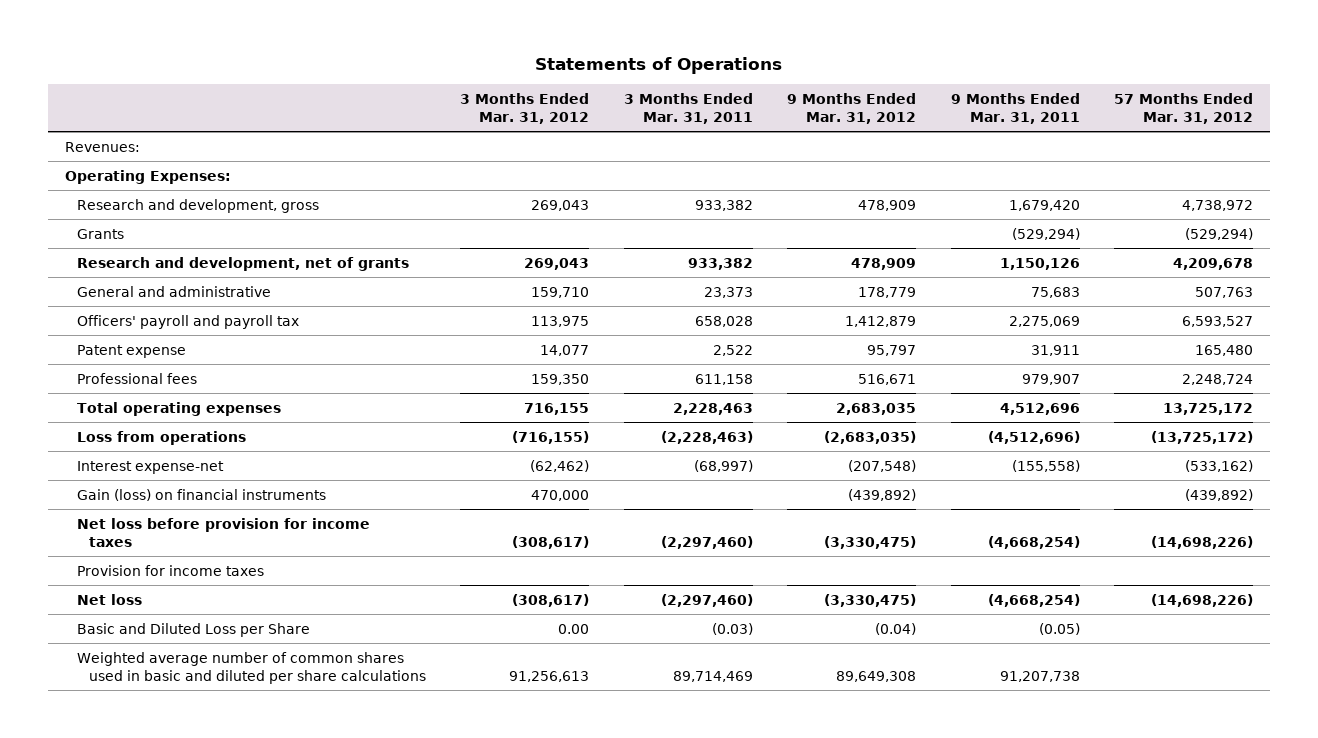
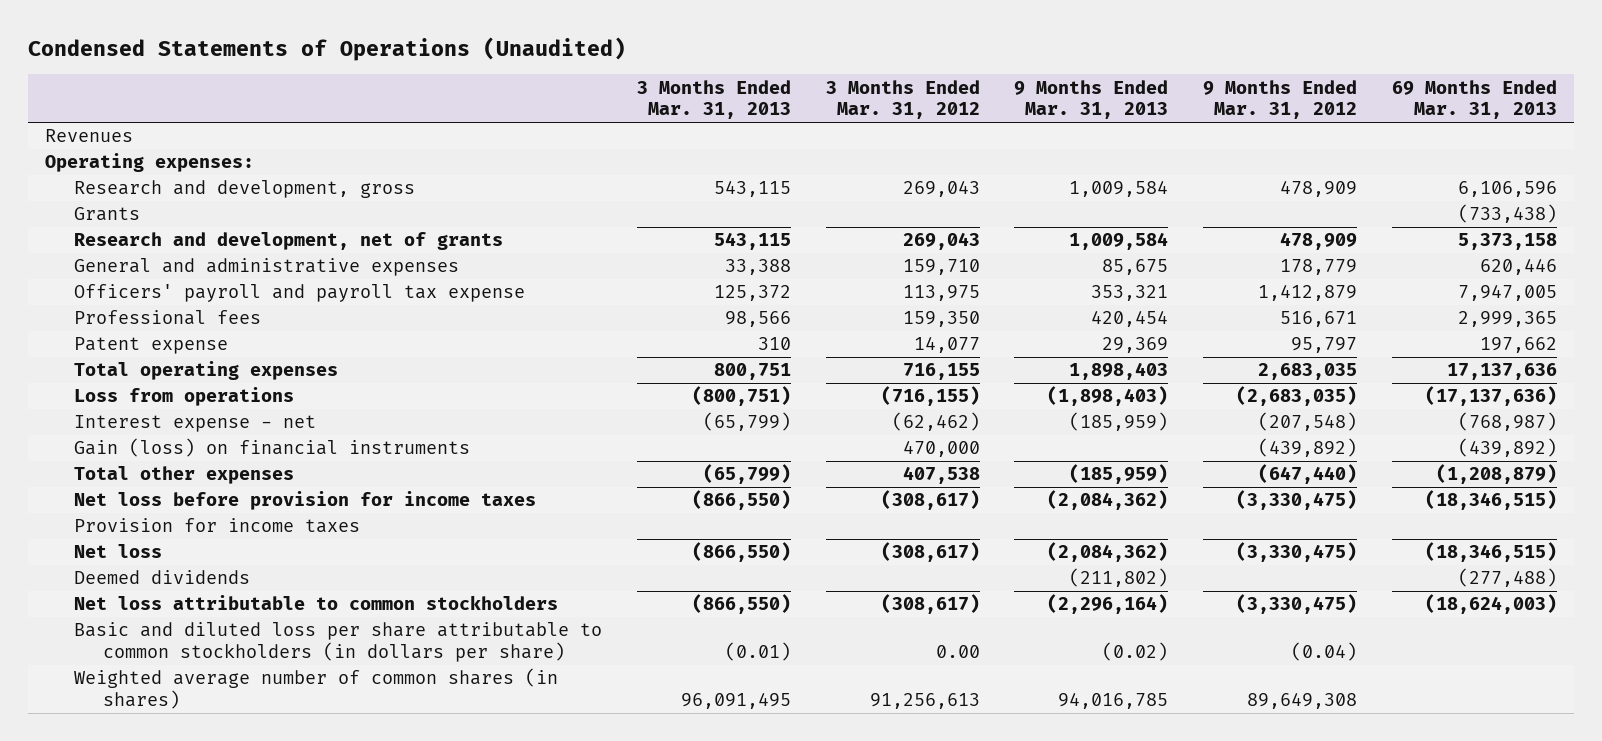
- Statements of Operations
+ Condensed Statements of Operations (Unaudited)
- | 3 Months Ended Mar. 31, 2012 | 3 Months Ended Mar. 31, 2011 | 9 Months Ended Mar. 31, 2012 | 9 Months Ended Mar. 31, 2011 | 57 Months Ended Mar. 31, 2012
+ | 3 Months Ended Mar. 31, 2013 | 3 Months Ended Mar. 31, 2012 | 9 Months Ended Mar. 31, 2013 | 9 Months Ended Mar. 31, 2012 | 69 Months Ended Mar. 31, 2013
- Revenues:
- Operating Expenses:
+ Revenues
+ Operating expenses:
- General and administrative | 159,710 | 23,373 | 178,779 | 75,683 | 507,763
- Officers' payroll and payroll tax | 113,975 | 658,028 | 1,412,879 | 2,275,069 | 6,593,527
+ General and administrative expenses | 33,388 | 159,710 | 85,675 | 178,779 | 620,446
+ Officers' payroll and payroll tax expense | 125,372 | 113,975 | 353,321 | 1,412,879 | 7,947,005
moved down: Patent expense | 310 | 14,077 | 29,369 | 95,797 | 197,662
- Interest expense-net | (62,462) | (68,997) | (207,548) | (155,558) | (533,162)
+ Interest expense - net | (65,799) | (62,462) | (185,959) | (207,548) | (768,987)
+ Total other expenses | (65,799) | 407,538 | (185,959) | (647,440) | (1,208,879)
- Basic and Diluted Loss per Share | 0.00 | (0.03) | (0.04) | (0.05) |
- Weighted average number of common shares used in basic and diluted per share calculations | 91,256,613 | 89,714,469 | 89,649,308 | 91,207,738 |
+ Deemed dividends | | | (211,802) | | (277,488)
+ Net loss attributable to common stockholders | (866,550) | (308,617) | (2,296,164) | (3,330,475) | (18,624,003)
+ Basic and diluted loss per share attributable to common stockholders (in dollars per share) | (0.01) | 0.00 | (0.02) | (0.04) |
+ Weighted average number of common shares (in shares) | 96,091,495 | 91,256,613 | 94,016,785 | 89,649,308 |

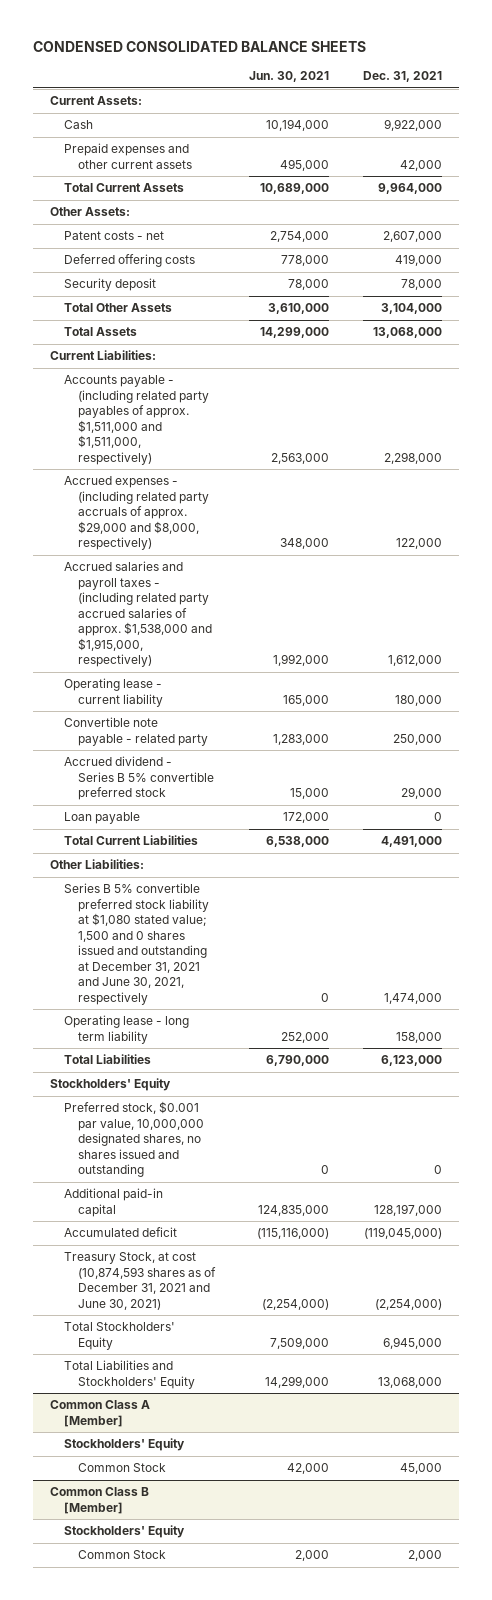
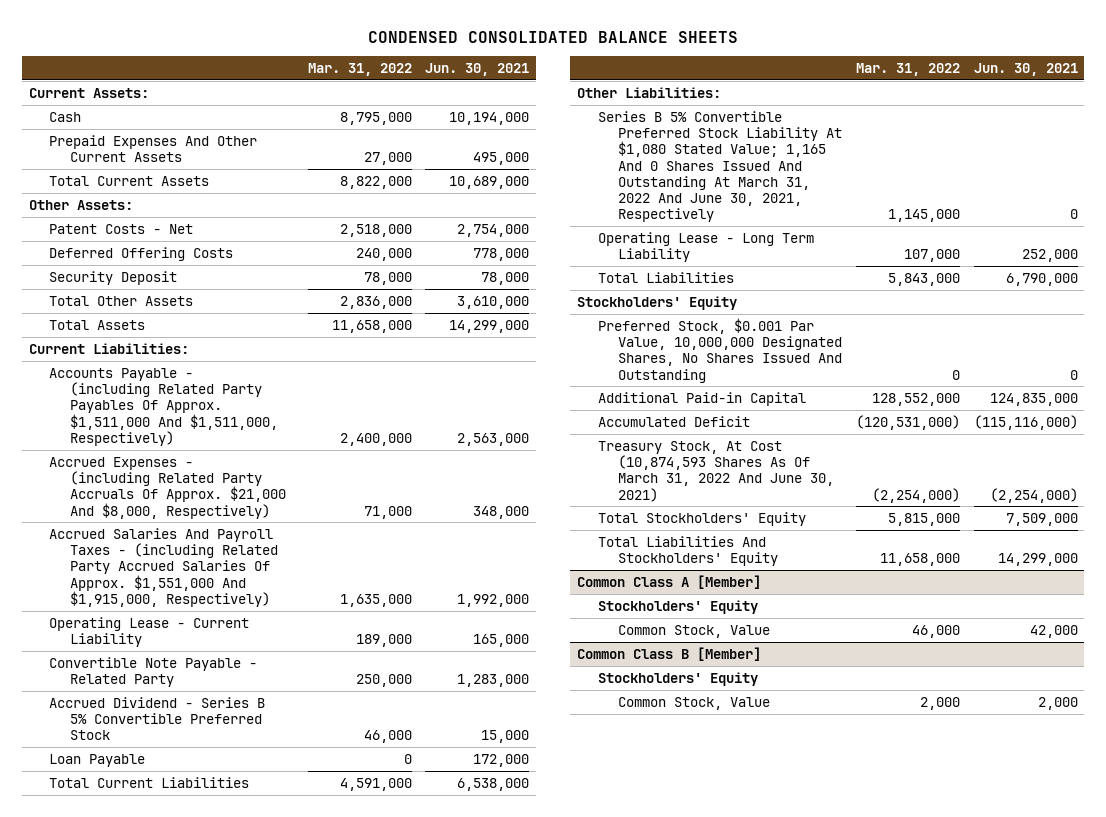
- | Jun. 30, 2021 | Dec. 31, 2021
+ | Mar. 31, 2022 | Jun. 30, 2021
- Prepaid expenses and other current assets | 495,000 | 42,000
+ Prepaid Expenses And Other Current Assets | 27,000 | 495,000
- Patent costs - net | 2,754,000 | 2,607,000
- Deferred offering costs | 778,000 | 419,000
- Security deposit | 78,000 | 78,000
+ Patent Costs - Net | 2,518,000 | 2,754,000
+ Deferred Offering Costs | 240,000 | 778,000
+ Security Deposit | 78,000 | 78,000
- Accounts payable - (including related party payables of approx. $1,511,000 and $1,511,000, respectively) | 2,563,000 | 2,298,000
- Accrued expenses - (including related party accruals of approx. $29,000 and $8,000, respectively) | 348,000 | 122,000
- Accrued salaries and payroll taxes - (including related party accrued salaries of approx. $1,538,000 and $1,915,000, respectively) | 1,992,000 | 1,612,000
- Operating lease - current liability | 165,000 | 180,000
- Convertible note payable - related party | 1,283,000 | 250,000
- Accrued dividend - Series B 5% convertible preferred stock | 15,000 | 29,000
- Loan payable | 172,000 | 0
+ Accounts Payable - (including Related Party Payables Of Approx. $1,511,000 And $1,511,000, Respectively) | 2,400,000 | 2,563,000
+ Accrued Expenses - (including Related Party Accruals Of Approx. $21,000 And $8,000, Respectively) | 71,000 | 348,000
+ Accrued Salaries And Payroll Taxes - (including Related Party Accrued Salaries Of Approx. $1,551,000 And $1,915,000, Respectively) | 1,635,000 | 1,992,000
+ Operating Lease - Current Liability | 189,000 | 165,000
+ Convertible Note Payable - Related Party | 250,000 | 1,283,000
+ Accrued Dividend - Series B 5% Convertible Preferred Stock | 46,000 | 15,000
+ Loan Payable | 0 | 172,000
- Series B 5% convertible preferred stock liability at $1,080 stated value; 1,500 and 0 shares issued and outstanding at December 31, 2021 and June 30, 2021, respectively | 0 | 1,474,000
- Operating lease - long term liability | 252,000 | 158,000
+ Series B 5% Convertible Preferred Stock Liability At $1,080 Stated Value; 1,165 And 0 Shares Issued And Outstanding At March 31, 2022 And June 30, 2021, Respectively | 1,145,000 | 0
+ Operating Lease - Long Term Liability | 107,000 | 252,000
- Preferred stock, $0.001 par value, 10,000,000 designated shares, no shares issued and outstanding | 0 | 0
- Additional paid-in capital | 124,835,000 | 128,197,000
- Accumulated deficit | (115,116,000) | (119,045,000)
- Treasury Stock, at cost (10,874,593 shares as of December 31, 2021 and June 30, 2021) | (2,254,000) | (2,254,000)
+ Preferred Stock, $0.001 Par Value, 10,000,000 Designated Shares, No Shares Issued And Outstanding | 0 | 0
+ Additional Paid-in Capital | 128,552,000 | 124,835,000
+ Accumulated Deficit | (120,531,000) | (115,116,000)
+ Treasury Stock, At Cost (10,874,593 Shares As Of March 31, 2022 And June 30, 2021) | (2,254,000) | (2,254,000)
- Total Liabilities and Stockholders' Equity | 14,299,000 | 13,068,000
+ Total Liabilities And Stockholders' Equity | 11,658,000 | 14,299,000
@ Common Class A [Member]
- Common Stock | 42,000 | 45,000
+ Common Stock, Value | 46,000 | 42,000
@ Common Class B [Member]
- Common Stock | 2,000 | 2,000
+ Common Stock, Value | 2,000 | 2,000

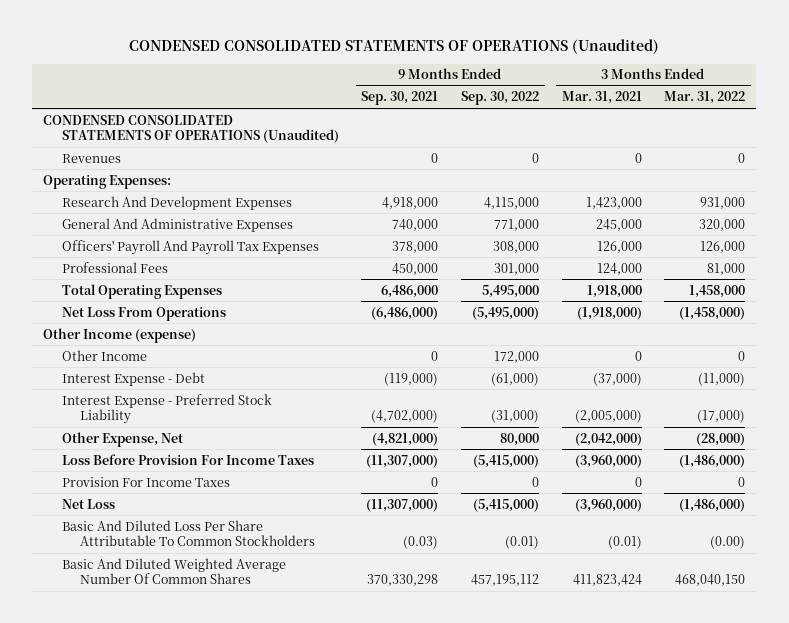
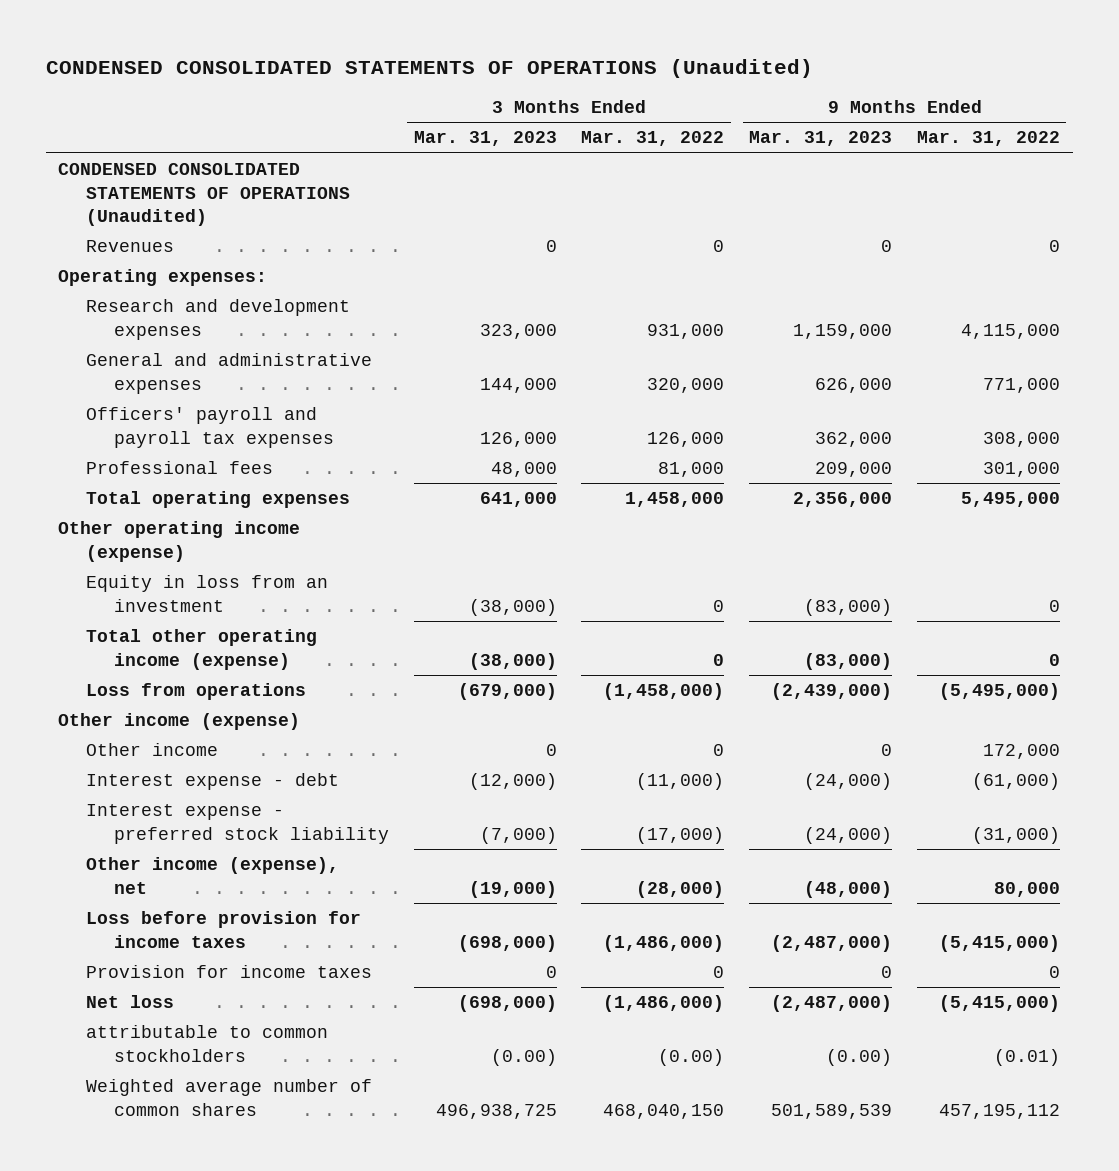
- | 9 Months Ended Sep. 30, 2021 | 9 Months Ended Sep. 30, 2022 | 3 Months Ended Mar. 31, 2021 | 3 Months Ended Mar. 31, 2022
+ | 3 Months Ended Mar. 31, 2023 | 3 Months Ended Mar. 31, 2022 | 9 Months Ended Mar. 31, 2023 | 9 Months Ended Mar. 31, 2022
- Operating Expenses:
- Research And Development Expenses | 4,918,000 | 4,115,000 | 1,423,000 | 931,000
- General And Administrative Expenses | 740,000 | 771,000 | 245,000 | 320,000
- Officers' Payroll And Payroll Tax Expenses | 378,000 | 308,000 | 126,000 | 126,000
- Professional Fees | 450,000 | 301,000 | 124,000 | 81,000
- Total Operating Expenses | 6,486,000 | 5,495,000 | 1,918,000 | 1,458,000
- Net Loss From Operations | (6,486,000) | (5,495,000) | (1,918,000) | (1,458,000)
- Other Income (expense)
- Other Income | 0 | 172,000 | 0 | 0
- Interest Expense - Debt | (119,000) | (61,000) | (37,000) | (11,000)
- Interest Expense - Preferred Stock Liability | (4,702,000) | (31,000) | (2,005,000) | (17,000)
- Other Expense, Net | (4,821,000) | 80,000 | (2,042,000) | (28,000)
- Loss Before Provision For Income Taxes | (11,307,000) | (5,415,000) | (3,960,000) | (1,486,000)
- Provision For Income Taxes | 0 | 0 | 0 | 0
- Net Loss | (11,307,000) | (5,415,000) | (3,960,000) | (1,486,000)
- Basic And Diluted Loss Per Share Attributable To Common Stockholders | (0.03) | (0.01) | (0.01) | (0.00)
- Basic And Diluted Weighted Average Number Of Common Shares | 370,330,298 | 457,195,112 | 411,823,424 | 468,040,150
+ Operating expenses:
+ Research and development expenses | 323,000 | 931,000 | 1,159,000 | 4,115,000
+ General and administrative expenses | 144,000 | 320,000 | 626,000 | 771,000
+ Officers' payroll and payroll tax expenses | 126,000 | 126,000 | 362,000 | 308,000
+ Professional fees | 48,000 | 81,000 | 209,000 | 301,000
+ Total operating expenses | 641,000 | 1,458,000 | 2,356,000 | 5,495,000
+ Other operating income (expense)
+ Equity in loss from an investment | (38,000) | 0 | (83,000) | 0
+ Total other operating income (expense) | (38,000) | 0 | (83,000) | 0
+ Loss from operations | (679,000) | (1,458,000) | (2,439,000) | (5,495,000)
+ Other income (expense)
+ Other income | 0 | 0 | 0 | 172,000
+ Interest expense - debt | (12,000) | (11,000) | (24,000) | (61,000)
+ Interest expense - preferred stock liability | (7,000) | (17,000) | (24,000) | (31,000)
+ Other income (expense), net | (19,000) | (28,000) | (48,000) | 80,000
+ Loss before provision for income taxes | (698,000) | (1,486,000) | (2,487,000) | (5,415,000)
+ Provision for income taxes | 0 | 0 | 0 | 0
+ Net loss | (698,000) | (1,486,000) | (2,487,000) | (5,415,000)
+ attributable to common stockholders | (0.00) | (0.00) | (0.00) | (0.01)
+ Weighted average number of common shares | 496,938,725 | 468,040,150 | 501,589,539 | 457,195,112

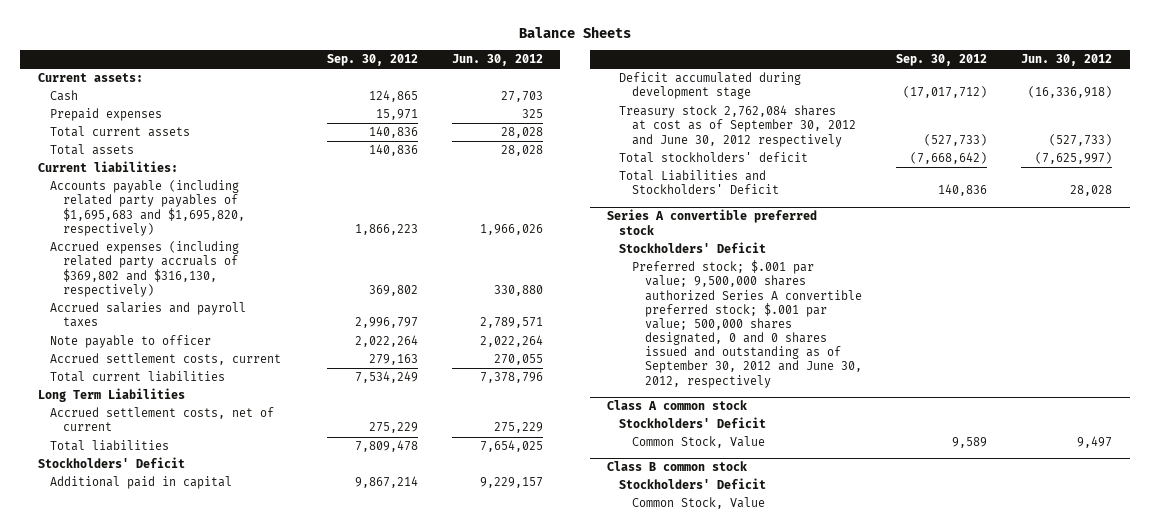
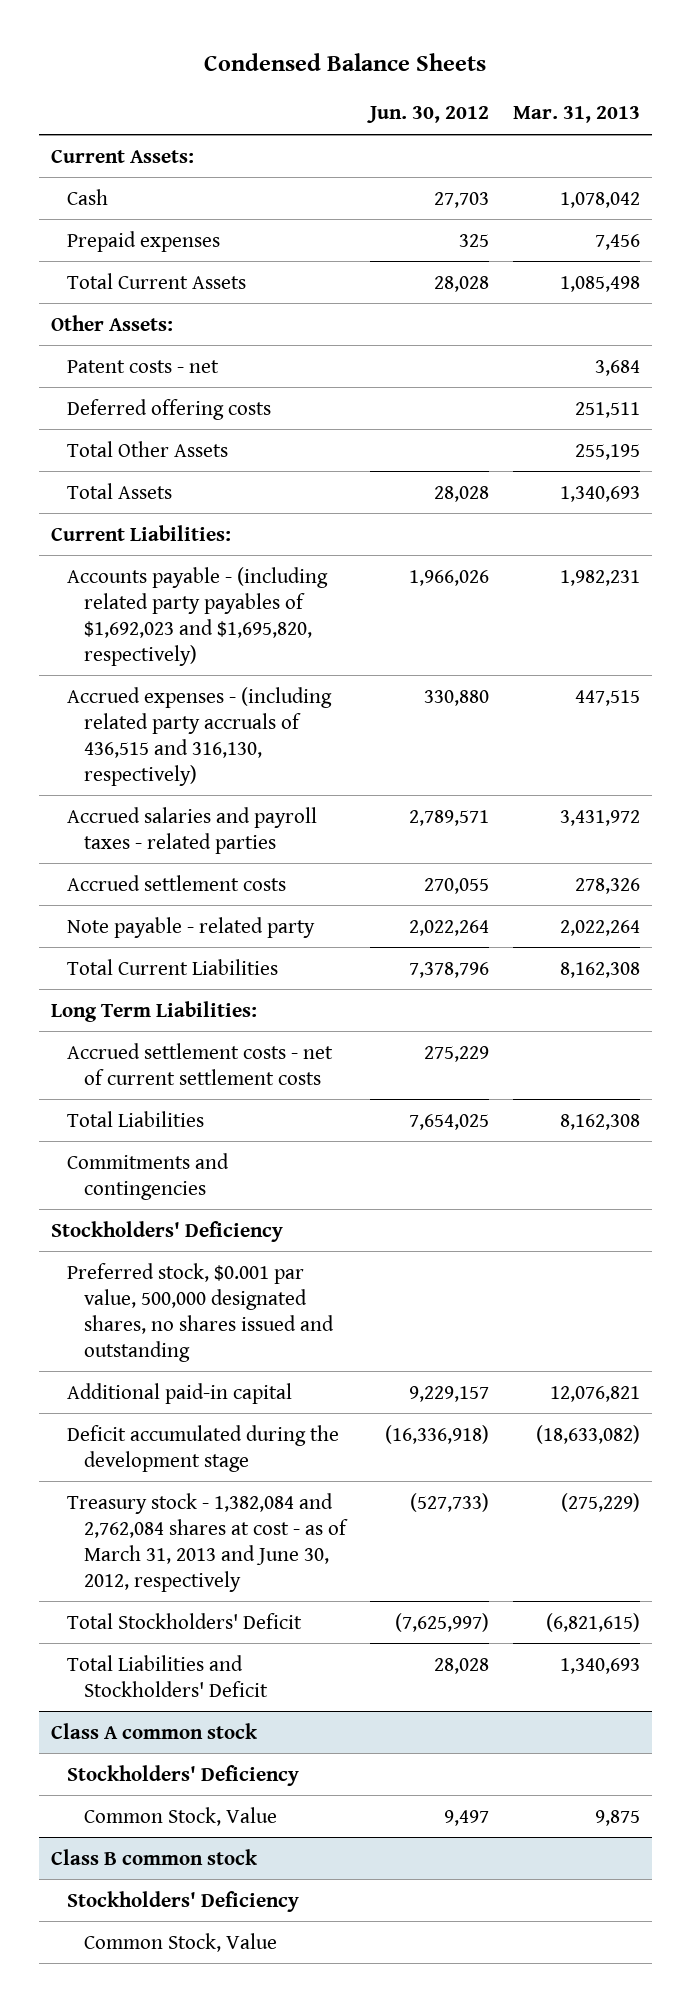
- Balance Sheets
+ Condensed Balance Sheets
- | Sep. 30, 2012 | Jun. 30, 2012
+ | Jun. 30, 2012 | Mar. 31, 2013
- Current assets:
+ Current Assets:
- Total current assets | 140,836 | 28,028
- Total assets | 140,836 | 28,028
- Current liabilities:
- Accounts payable (including related party payables of $1,695,683 and $1,695,820, respectively) | 1,866,223 | 1,966,026
- Accrued expenses (including related party accruals of $369,802 and $316,130, respectively) | 369,802 | 330,880
- Accrued salaries and payroll taxes | 2,996,797 | 2,789,571
- Note payable to officer | 2,022,264 | 2,022,264
- Accrued settlement costs, current | 279,163 | 270,055
- Total current liabilities | 7,534,249 | 7,378,796
- Long Term Liabilities
- Accrued settlement costs, net of current | 275,229 | 275,229
- Total liabilities | 7,809,478 | 7,654,025
- Stockholders' Deficit
- Additional paid in capital | 9,867,214 | 9,229,157
- Deficit accumulated during development stage | (17,017,712) | (16,336,918)
- Treasury stock 2,762,084 shares at cost as of September 30, 2012 and June 30, 2012 respectively | (527,733) | (527,733)
- Total stockholders' deficit | (7,668,642) | (7,625,997)
+ Total Current Assets | 28,028 | 1,085,498
+ Other Assets:
+ Patent costs - net | | 3,684
+ Deferred offering costs | | 251,511
+ Total Other Assets | | 255,195
+ Total Assets | 28,028 | 1,340,693
+ Current Liabilities:
+ Accounts payable - (including related party payables of $1,692,023 and $1,695,820, respectively) | 1,966,026 | 1,982,231
+ Accrued expenses - (including related party accruals of 436,515 and 316,130, respectively) | 330,880 | 447,515
+ Accrued salaries and payroll taxes - related parties | 2,789,571 | 3,431,972
+ Accrued settlement costs | 270,055 | 278,326
+ Note payable - related party | 2,022,264 | 2,022,264
+ Total Current Liabilities | 7,378,796 | 8,162,308
+ Long Term Liabilities:
+ Accrued settlement costs - net of current settlement costs | 275,229 |
+ Total Liabilities | 7,654,025 | 8,162,308
+ Commitments and contingencies
+ Stockholders' Deficiency
+ Preferred stock, $0.001 par value, 500,000 designated shares, no shares issued and outstanding
+ Additional paid-in capital | 9,229,157 | 12,076,821
+ Deficit accumulated during the development stage | (16,336,918) | (18,633,082)
+ Treasury stock - 1,382,084 and 2,762,084 shares at cost - as of March 31, 2013 and June 30, 2012, respectively | (527,733) | (275,229)
+ Total Stockholders' Deficit | (7,625,997) | (6,821,615)
- Series A convertible preferred stock
- Stockholders' Deficit
- Preferred stock; $.001 par value; 9,500,000 shares authorized Series A convertible preferred stock; $.001 par value; 500,000 shares designated, 0 and 0 shares issued and outstanding as of September 30, 2012 and June 30, 2012, respectively
@ Class A common stock
- Stockholders' Deficit
+ Stockholders' Deficiency
@ Class B common stock
- Stockholders' Deficit
+ Stockholders' Deficiency

